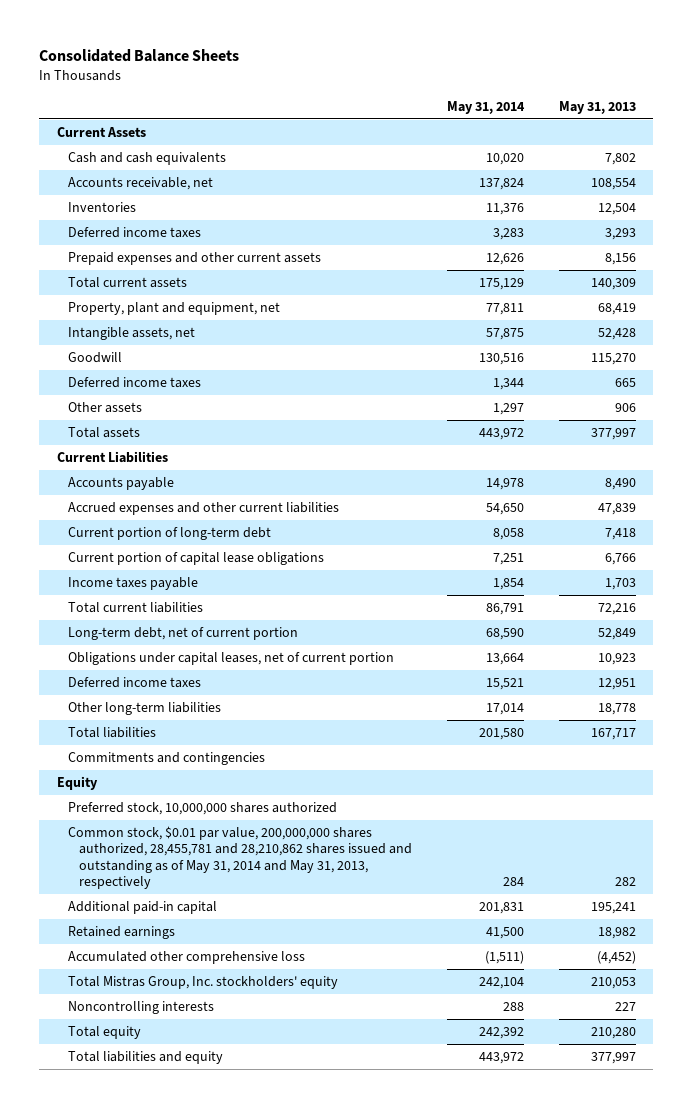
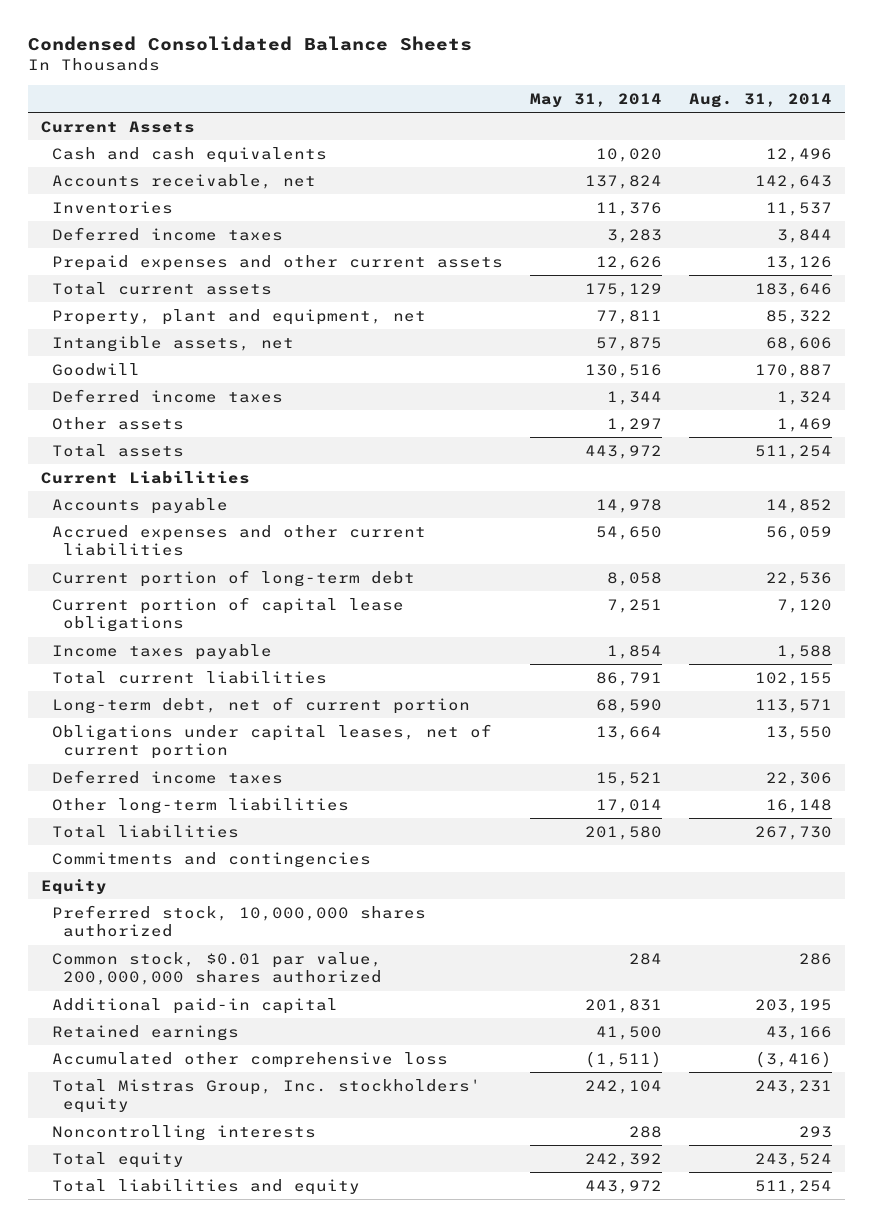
- Consolidated Balance Sheets
+ Condensed Consolidated Balance Sheets
- | May 31, 2014 | May 31, 2013
+ | May 31, 2014 | Aug. 31, 2014
- Common stock, $0.01 par value, 200,000,000 shares authorized, 28,455,781 and 28,210,862 shares issued and outstanding as of May 31, 2014 and May 31, 2013, respectively | 284 | 282
+ Common stock, $0.01 par value, 200,000,000 shares authorized | 284 | 286

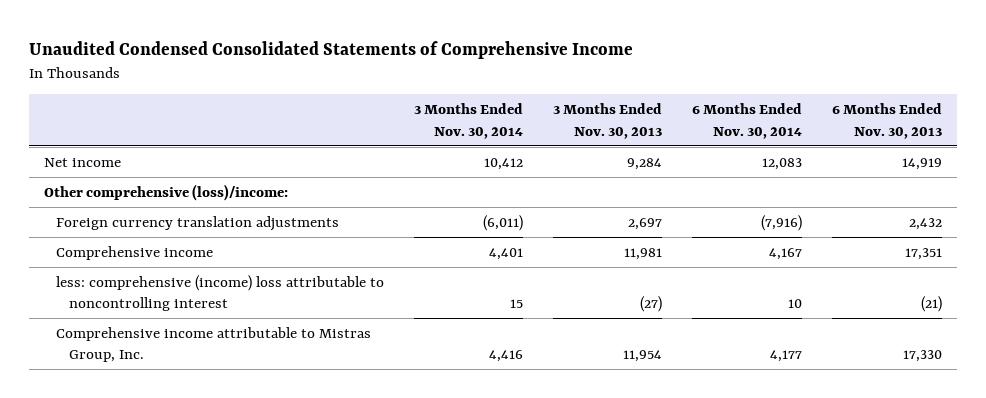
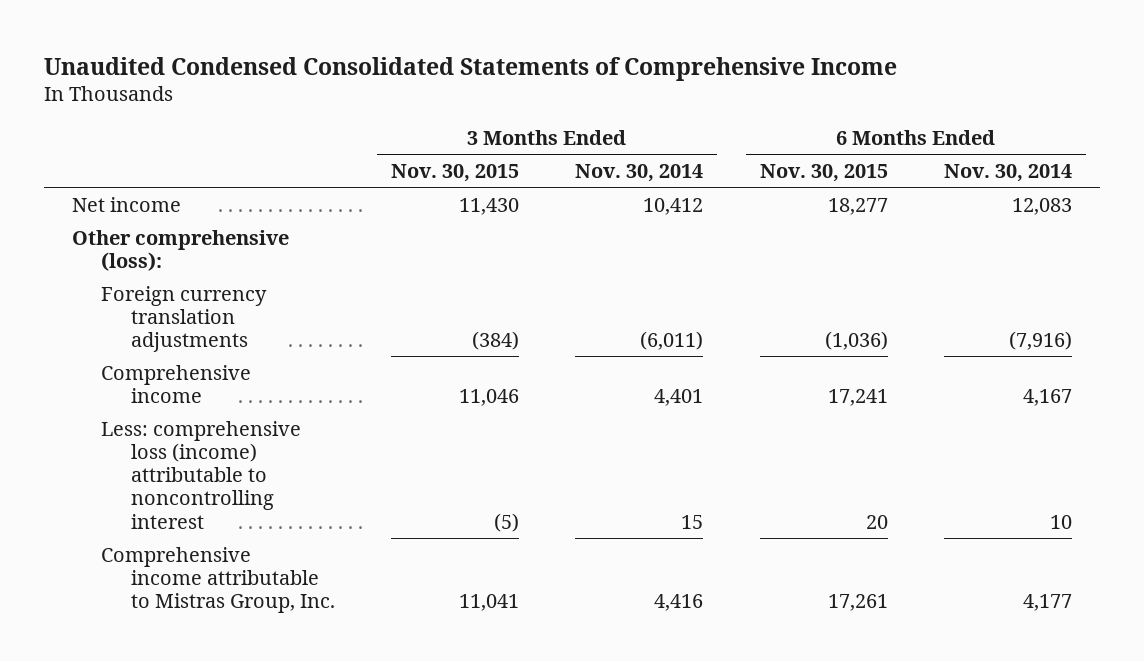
- | 3 Months Ended Nov. 30, 2014 | 3 Months Ended Nov. 30, 2013 | 6 Months Ended Nov. 30, 2014 | 6 Months Ended Nov. 30, 2013
+ | 3 Months Ended Nov. 30, 2015 | 3 Months Ended Nov. 30, 2014 | 6 Months Ended Nov. 30, 2015 | 6 Months Ended Nov. 30, 2014
- Other comprehensive (loss)/income:
+ Other comprehensive (loss):
- less: comprehensive (income) loss attributable to noncontrolling interest | 15 | (27) | 10 | (21)
+ Less: comprehensive loss (income) attributable to noncontrolling interest | (5) | 15 | 20 | 10

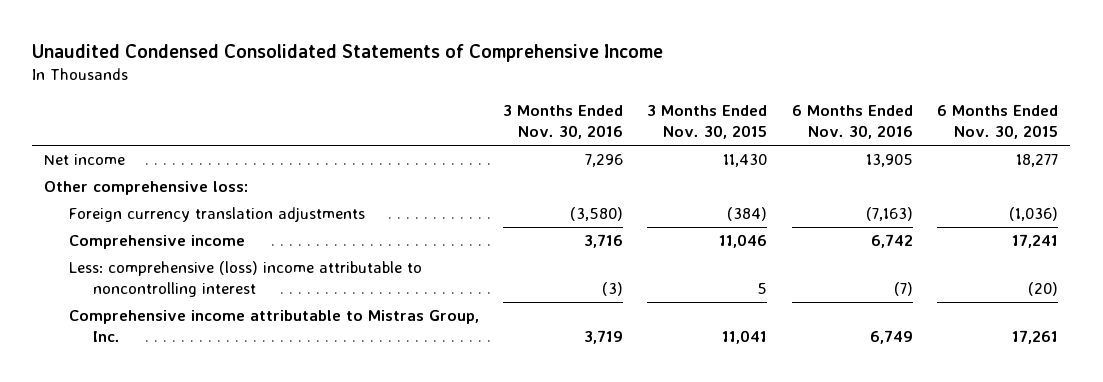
- | 3 Months Ended Nov. 30, 2015 | 3 Months Ended Nov. 30, 2014 | 6 Months Ended Nov. 30, 2015 | 6 Months Ended Nov. 30, 2014
+ | 3 Months Ended Nov. 30, 2016 | 3 Months Ended Nov. 30, 2015 | 6 Months Ended Nov. 30, 2016 | 6 Months Ended Nov. 30, 2015
- Other comprehensive (loss):
+ Other comprehensive loss:
- Less: comprehensive loss (income) attributable to noncontrolling interest | (5) | 15 | 20 | 10
+ Less: comprehensive (loss) income attributable to noncontrolling interest | (3) | 5 | (7) | (20)

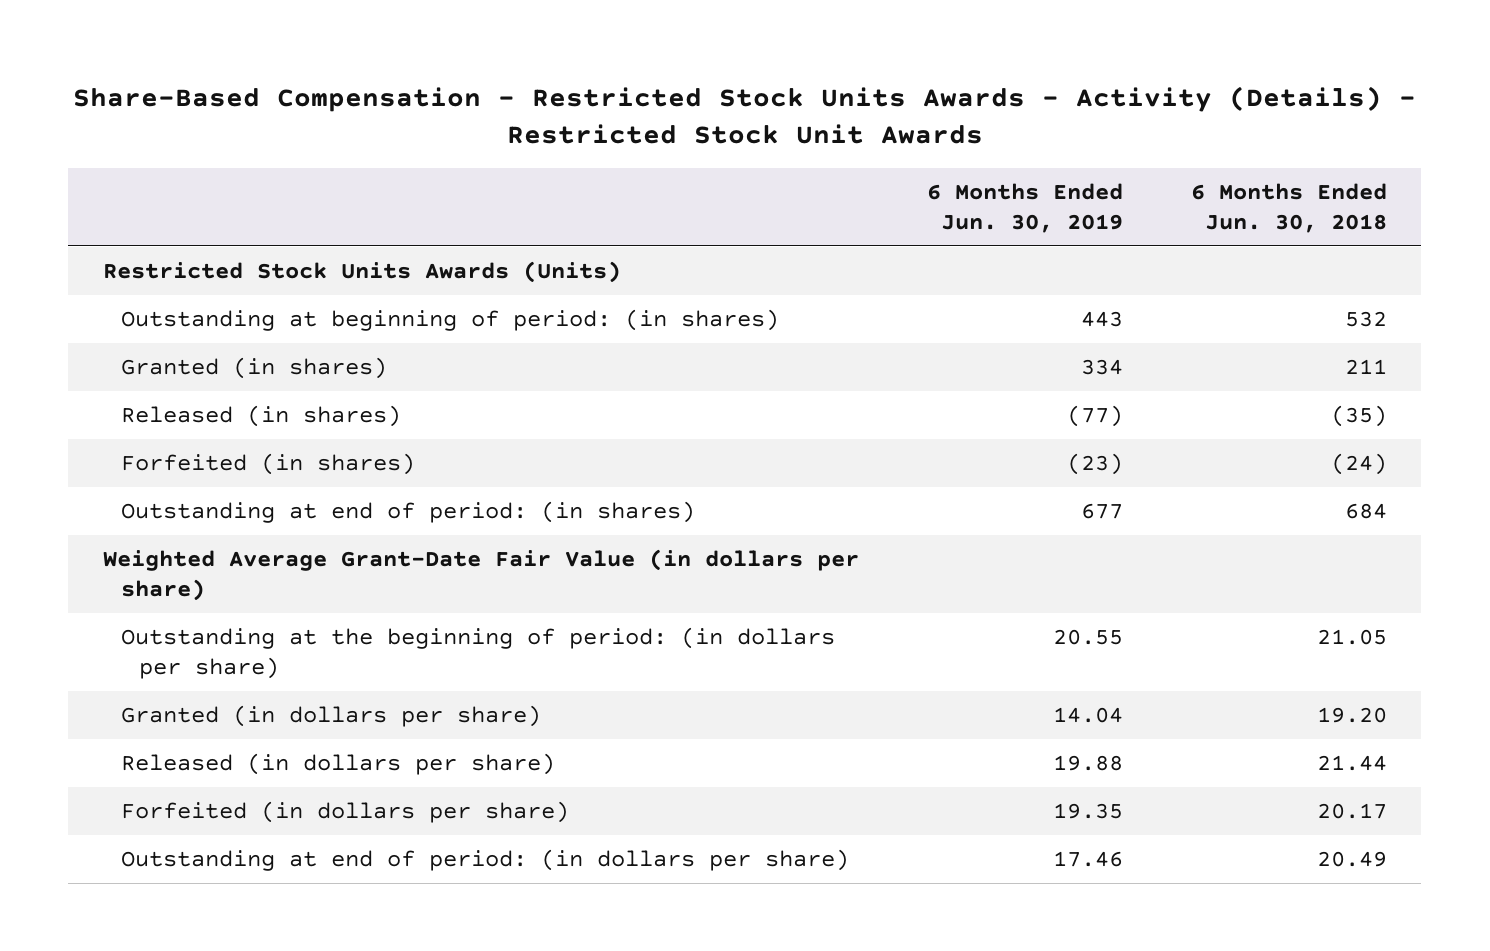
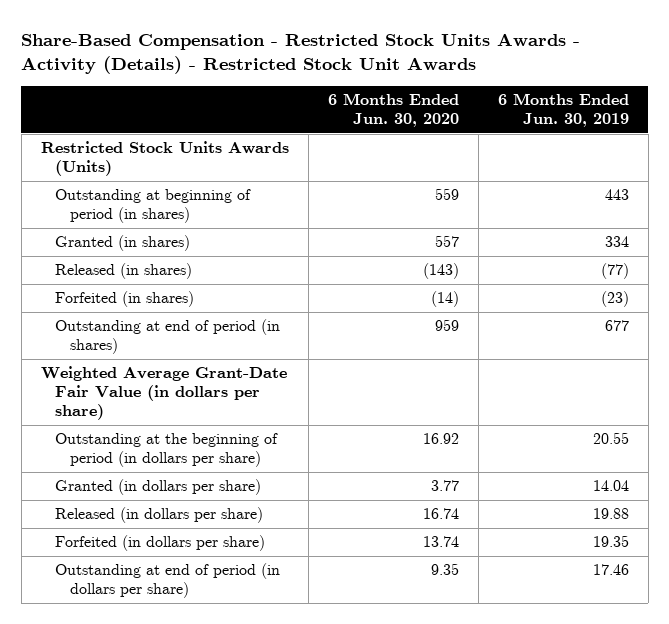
- | 6 Months Ended Jun. 30, 2019 | 6 Months Ended Jun. 30, 2018
+ | 6 Months Ended Jun. 30, 2020 | 6 Months Ended Jun. 30, 2019
- Outstanding at beginning of period: (in shares) | 443 | 532
+ Outstanding at beginning of period (in shares) | 559 | 443
- Outstanding at end of period: (in shares) | 677 | 684
+ Outstanding at end of period (in shares) | 959 | 677
- Outstanding at the beginning of period: (in dollars per share) | 20.55 | 21.05
+ Outstanding at the beginning of period (in dollars per share) | 16.92 | 20.55
- Outstanding at end of period: (in dollars per share) | 17.46 | 20.49
+ Outstanding at end of period (in dollars per share) | 9.35 | 17.46

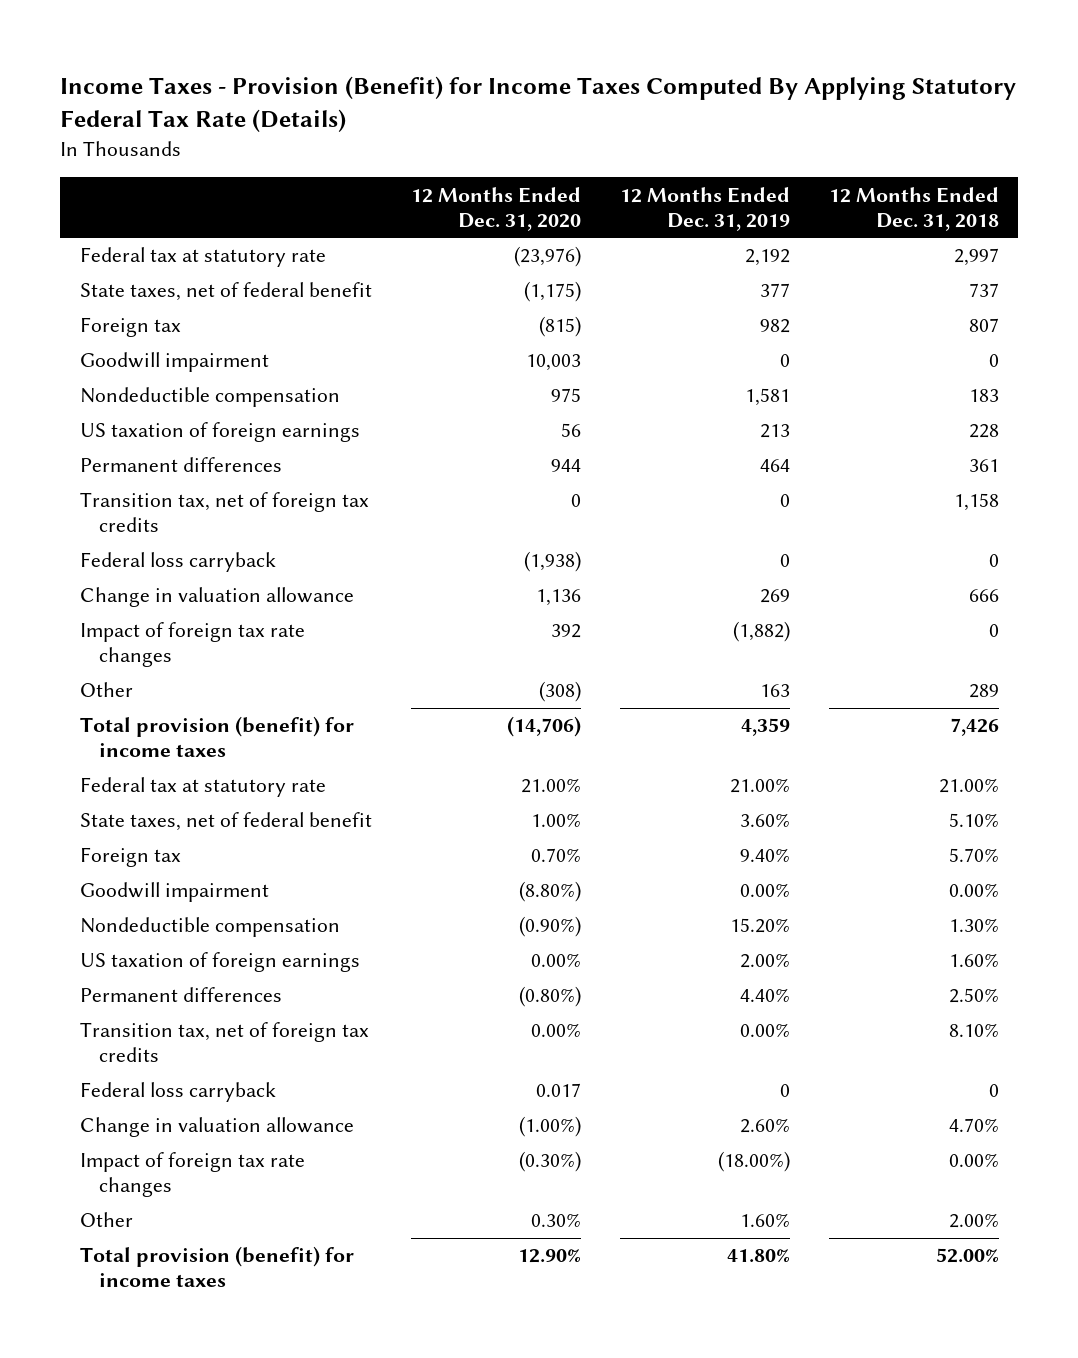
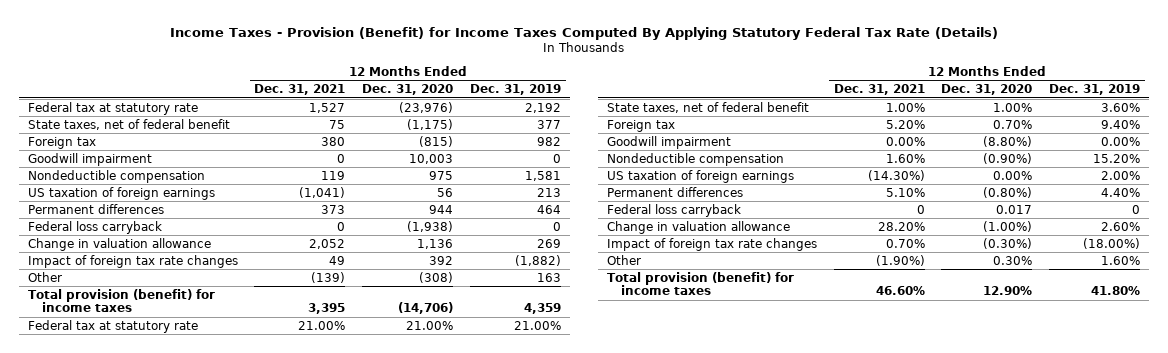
- | 12 Months Ended Dec. 31, 2020 | 12 Months Ended Dec. 31, 2019 | 12 Months Ended Dec. 31, 2018
+ | 12 Months Ended Dec. 31, 2021 | 12 Months Ended Dec. 31, 2020 | 12 Months Ended Dec. 31, 2019
- Transition tax, net of foreign tax credits | 0 | 0 | 1,158
- Transition tax, net of foreign tax credits | 0.00% | 0.00% | 8.10%

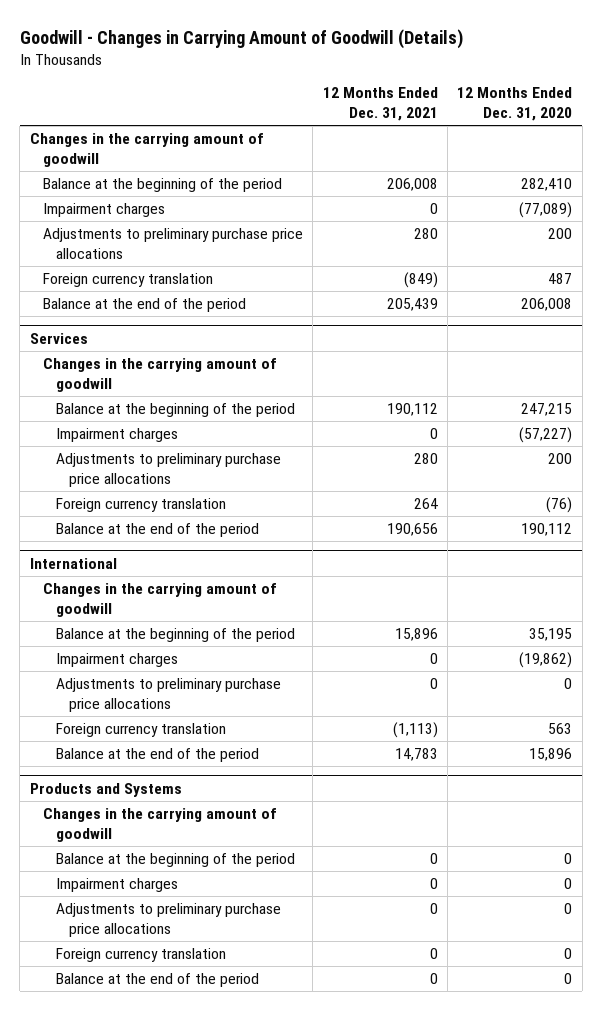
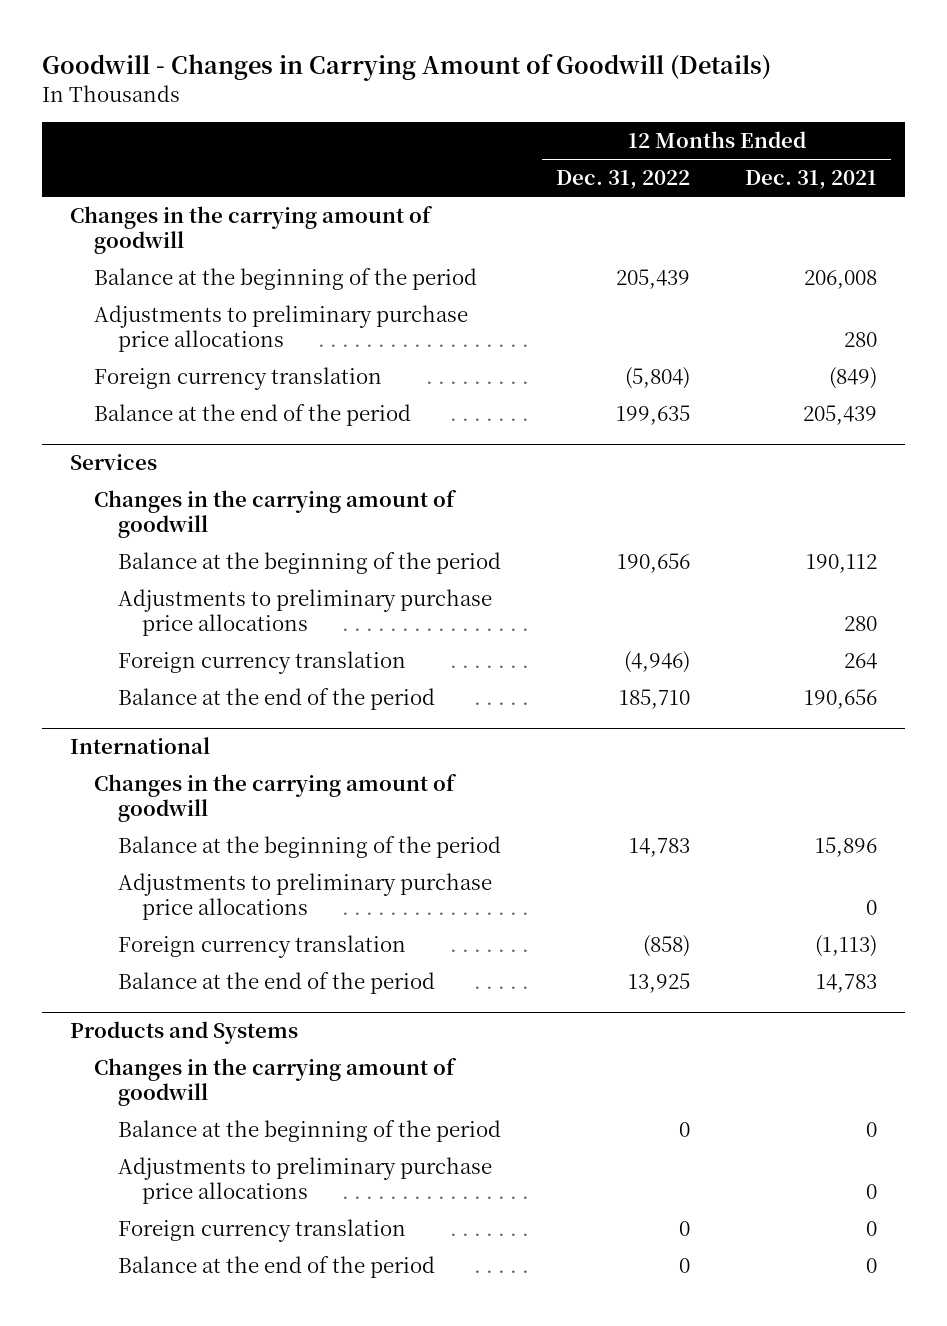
- | 12 Months Ended Dec. 31, 2021 | 12 Months Ended Dec. 31, 2020
+ | 12 Months Ended Dec. 31, 2022 | 12 Months Ended Dec. 31, 2021
- Impairment charges | 0 | (77,089)
@ Services
- Impairment charges | 0 | (57,227)
@ International
- Impairment charges | 0 | (19,862)
@ Products and Systems
- Impairment charges | 0 | 0

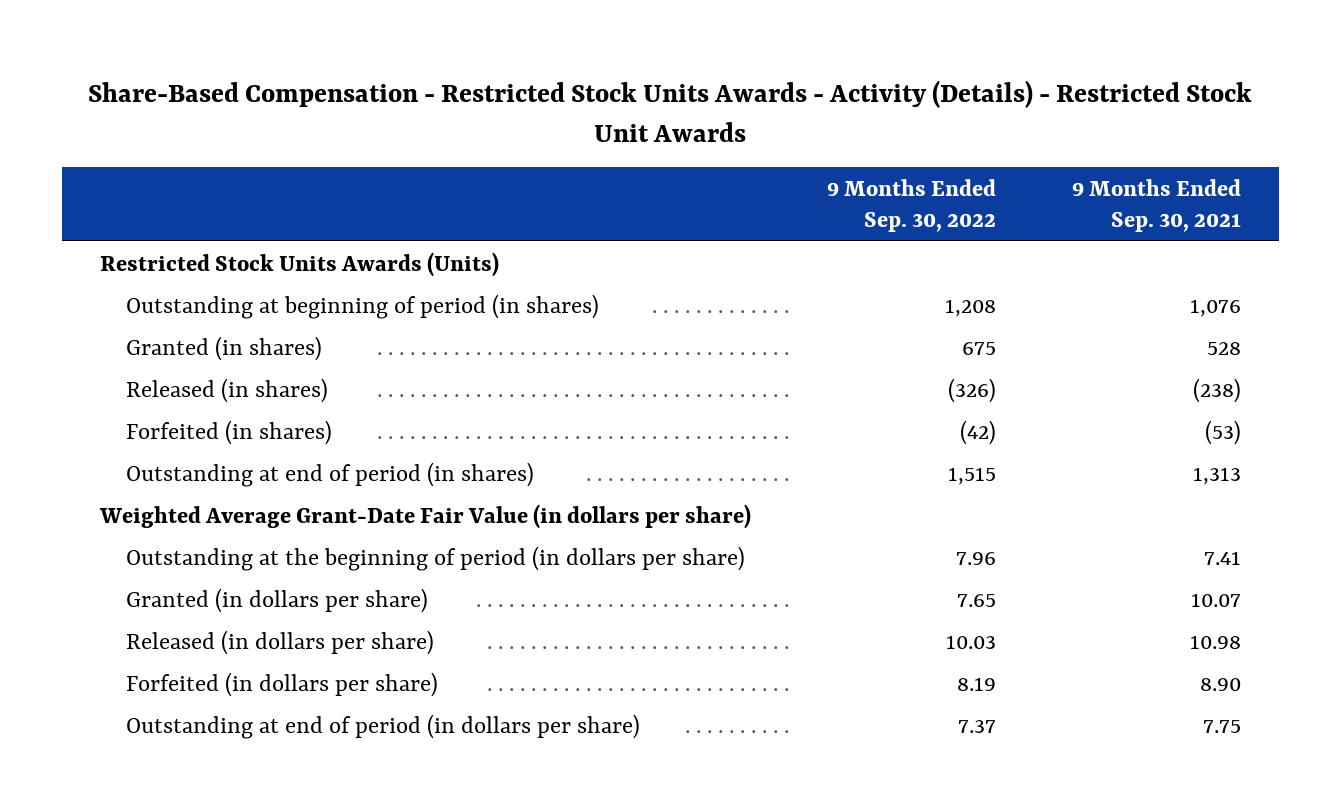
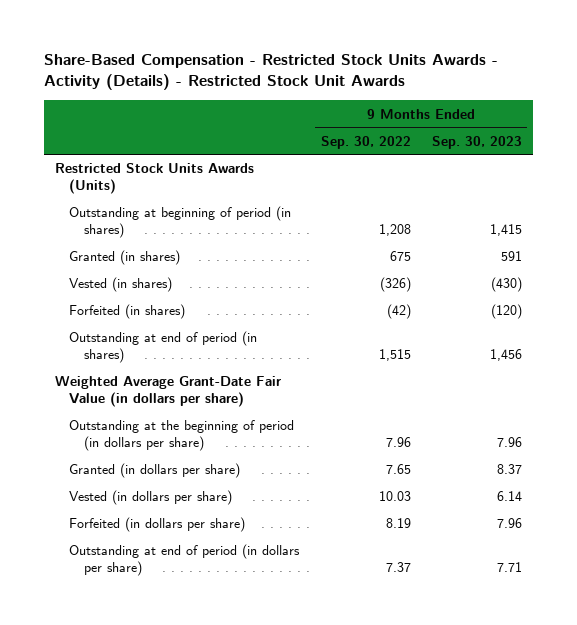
- | 9 Months Ended Sep. 30, 2022 | 9 Months Ended Sep. 30, 2021
+ | 9 Months Ended Sep. 30, 2022 | 9 Months Ended Sep. 30, 2023
- Released (in shares) | (326) | (238)
+ Vested (in shares) | (326) | (430)
- Released (in dollars per share) | 10.03 | 10.98
+ Vested (in dollars per share) | 10.03 | 6.14

